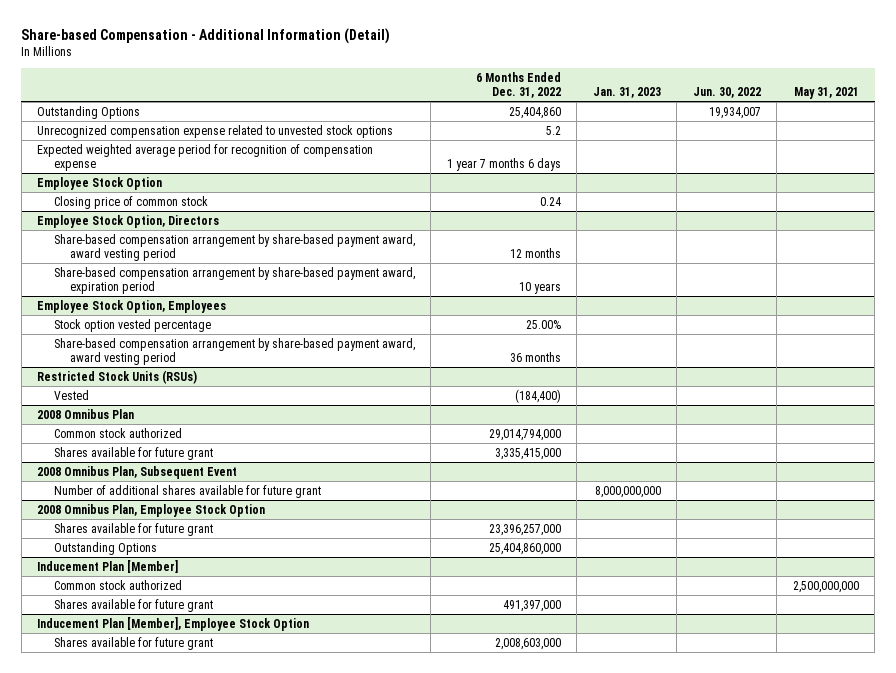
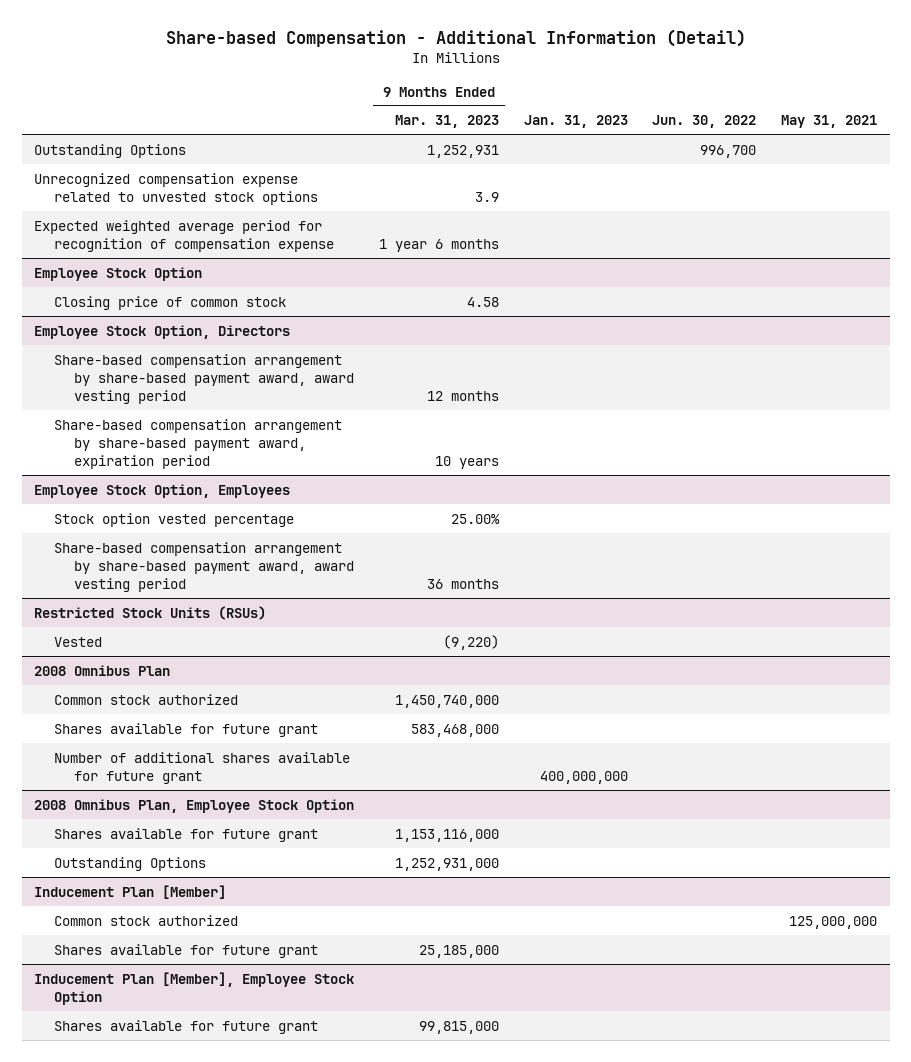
- | 6 Months Ended Dec. 31, 2022 | Jan. 31, 2023 | Jun. 30, 2022 | May 31, 2021
+ | 9 Months Ended Mar. 31, 2023 | Jan. 31, 2023 | Jun. 30, 2022 | May 31, 2021
- Outstanding Options | 25,404,860 | | 19,934,007 |
+ Outstanding Options | 1,252,931 | | 996,700 |
- 2008 Omnibus Plan, Subsequent Event
- Number of additional shares available for future grant | | 8,000,000,000 | |
@ 2008 Omnibus Plan
+ Number of additional shares available for future grant | | 400,000,000 | |
@ Inducement Plan [Member]
- Common stock authorized | | | | 2,500,000,000
+ Common stock authorized | | | | 125,000,000

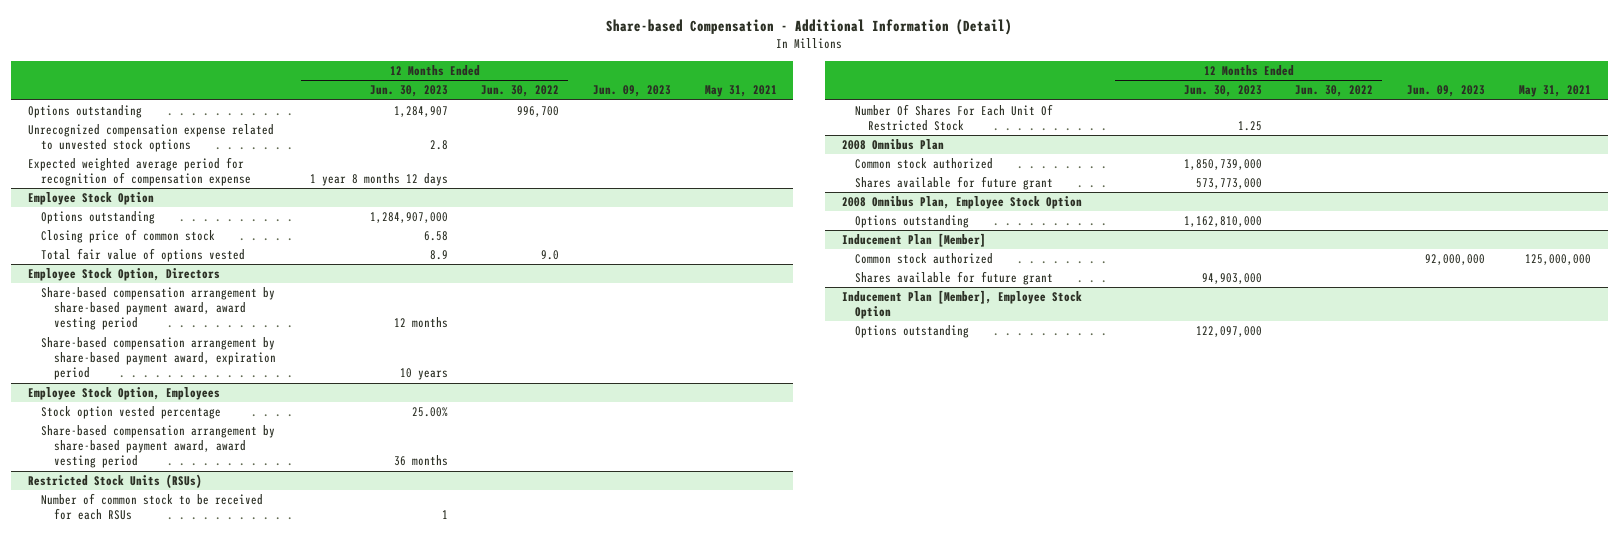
- | 9 Months Ended Mar. 31, 2023 | Jan. 31, 2023 | Jun. 30, 2022 | May 31, 2021
+ | 12 Months Ended Jun. 30, 2023 | 12 Months Ended Jun. 30, 2022 | Jun. 09, 2023 | May 31, 2021
- Outstanding Options | 1,252,931 | | 996,700 |
+ Options outstanding | 1,284,907 | 996,700 | |
@ Employee Stock Option
+ Options outstanding | 1,284,907,000 | | |
+ Total fair value of options vested | 8.9 | 9.0 | |
@ Restricted Stock Units (RSUs)
- Vested | (9,220) | | |
+ Number of common stock to be received for each RSUs | 1 | | |
+ Number Of Shares For Each Unit Of Restricted Stock | 1.25 | | |
@ 2008 Omnibus Plan
- Number of additional shares available for future grant | | 400,000,000 | |
@ 2008 Omnibus Plan, Employee Stock Option
- Shares available for future grant | 1,153,116,000 | | |
- Outstanding Options | 1,252,931,000 | | |
+ Options outstanding | 1,162,810,000 | | |
@ Inducement Plan [Member], Employee Stock Option
- Shares available for future grant | 99,815,000 | | |
+ Options outstanding | 122,097,000 | | |

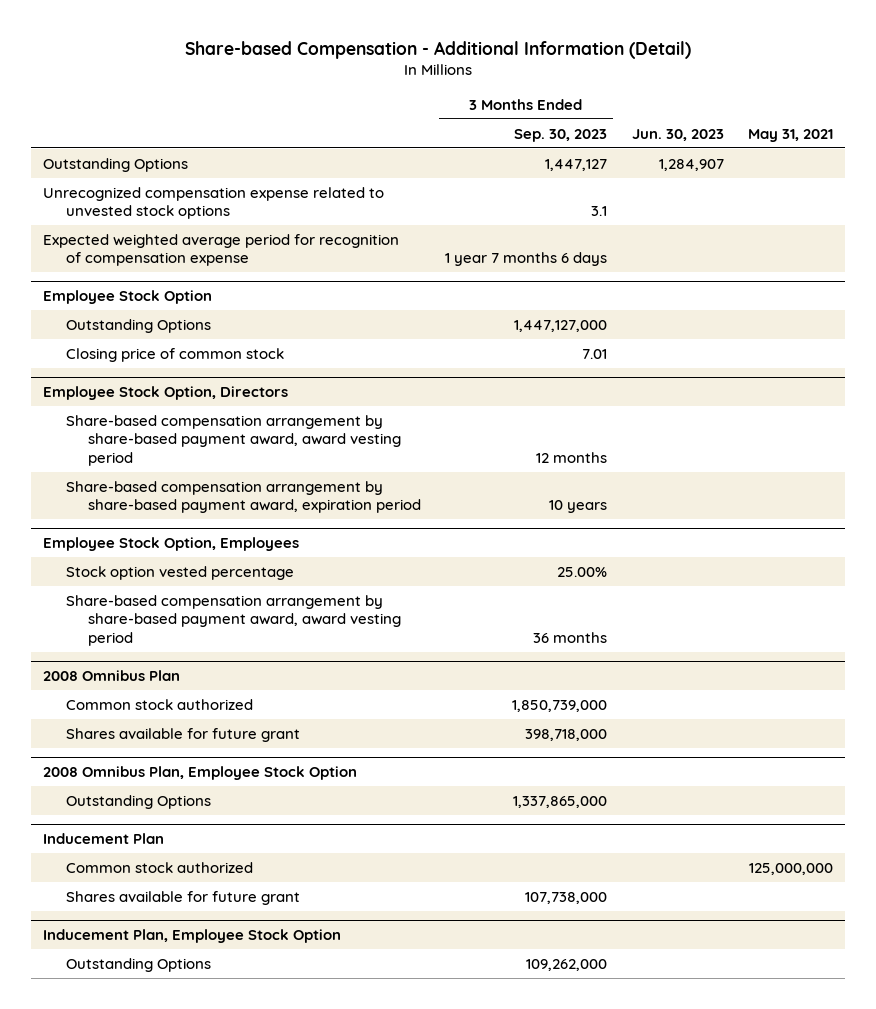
- | 12 Months Ended Jun. 30, 2023 | 12 Months Ended Jun. 30, 2022 | Jun. 09, 2023 | May 31, 2021
+ | 3 Months Ended Sep. 30, 2023 | Jun. 30, 2023 | May 31, 2021
- Options outstanding | 1,284,907 | 996,700 | |
+ Outstanding Options | 1,447,127 | 1,284,907 |
@ Employee Stock Option
- Options outstanding | 1,284,907,000 | | |
+ Outstanding Options | 1,447,127,000 | |
- Total fair value of options vested | 8.9 | 9.0 | |
- Restricted Stock Units (RSUs)
- Number of common stock to be received for each RSUs | 1 | | |
- Number Of Shares For Each Unit Of Restricted Stock | 1.25 | | |
@ 2008 Omnibus Plan, Employee Stock Option
- Options outstanding | 1,162,810,000 | | |
- Inducement Plan [Member]
@ 2008 Omnibus Plan, Employee Stock Option
+ Outstanding Options | 1,337,865,000 | |
+ Inducement Plan
- Inducement Plan [Member], Employee Stock Option
- Options outstanding | 122,097,000 | | |
+ Inducement Plan, Employee Stock Option
+ Outstanding Options | 109,262,000 | |

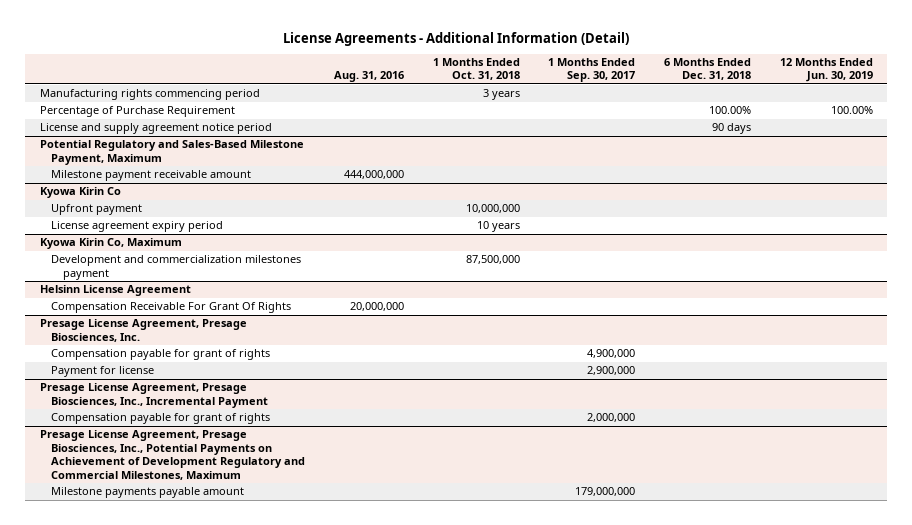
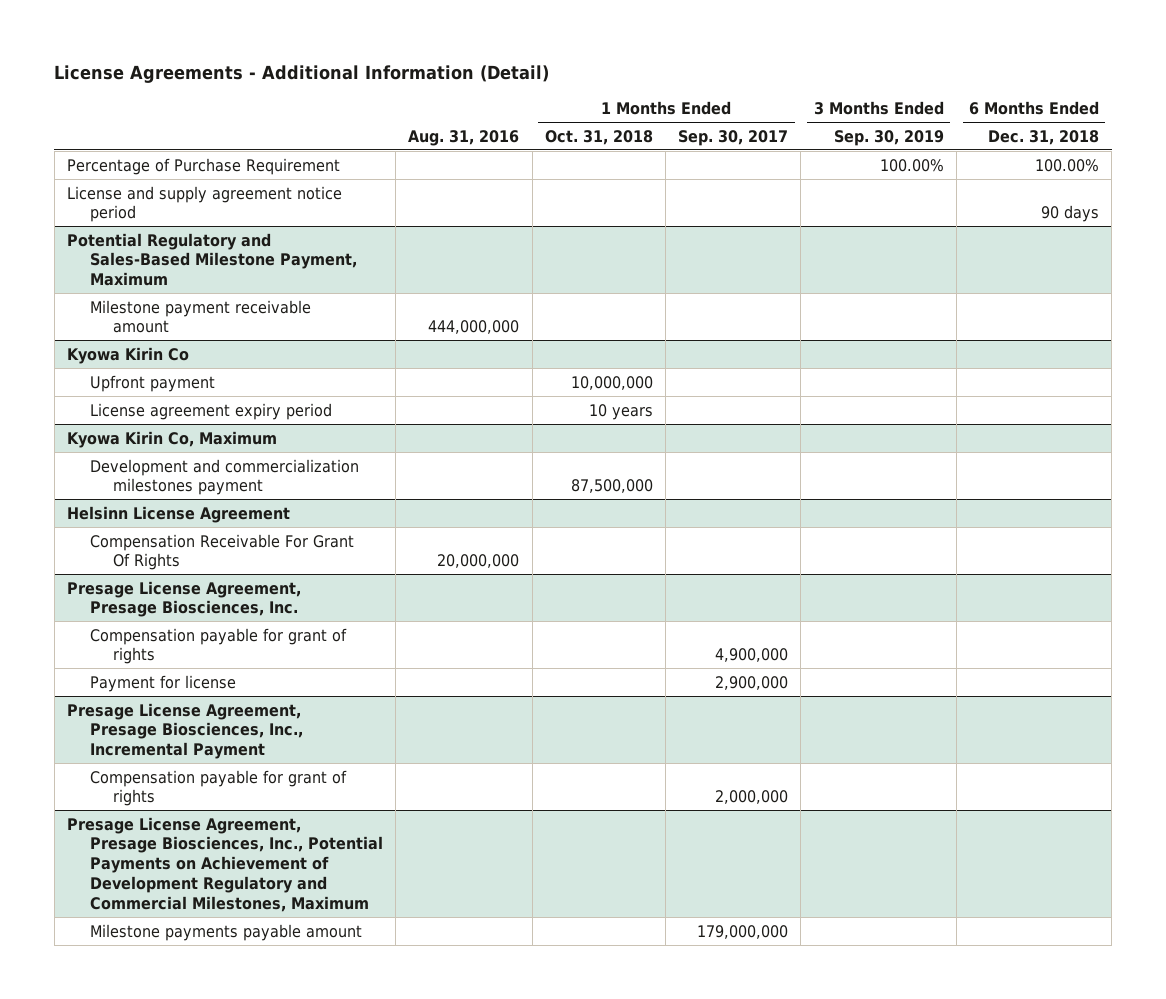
- | Aug. 31, 2016 | 1 Months Ended Oct. 31, 2018 | 1 Months Ended Sep. 30, 2017 | 6 Months Ended Dec. 31, 2018 | 12 Months Ended Jun. 30, 2019
+ | Aug. 31, 2016 | 1 Months Ended Oct. 31, 2018 | 1 Months Ended Sep. 30, 2017 | 3 Months Ended Sep. 30, 2019 | 6 Months Ended Dec. 31, 2018
- Manufacturing rights commencing period | | 3 years | | |

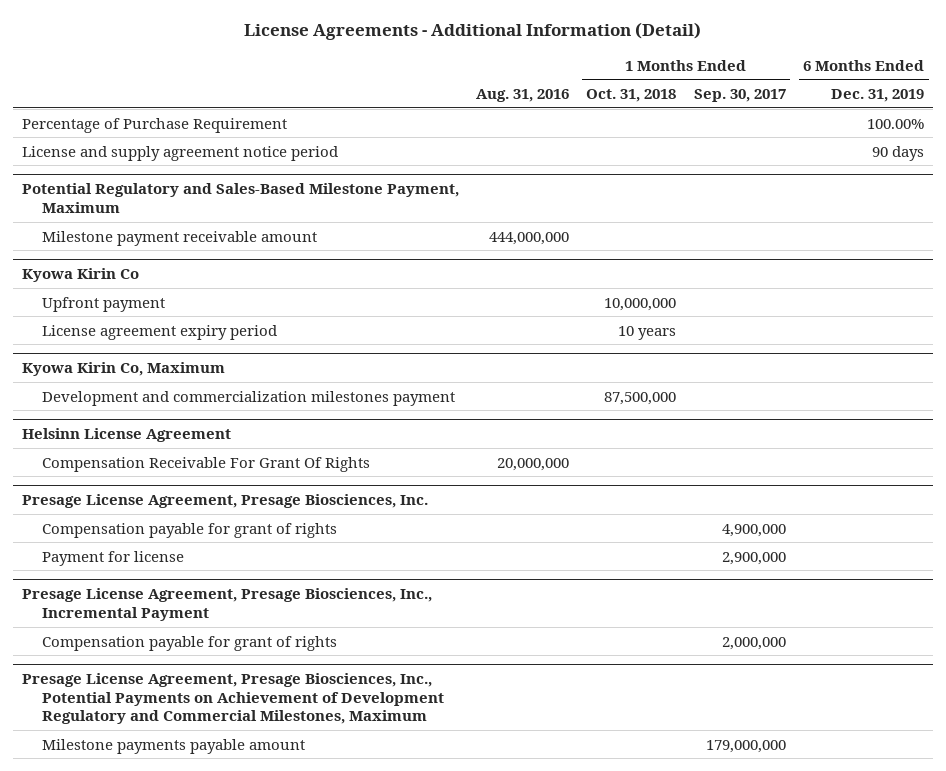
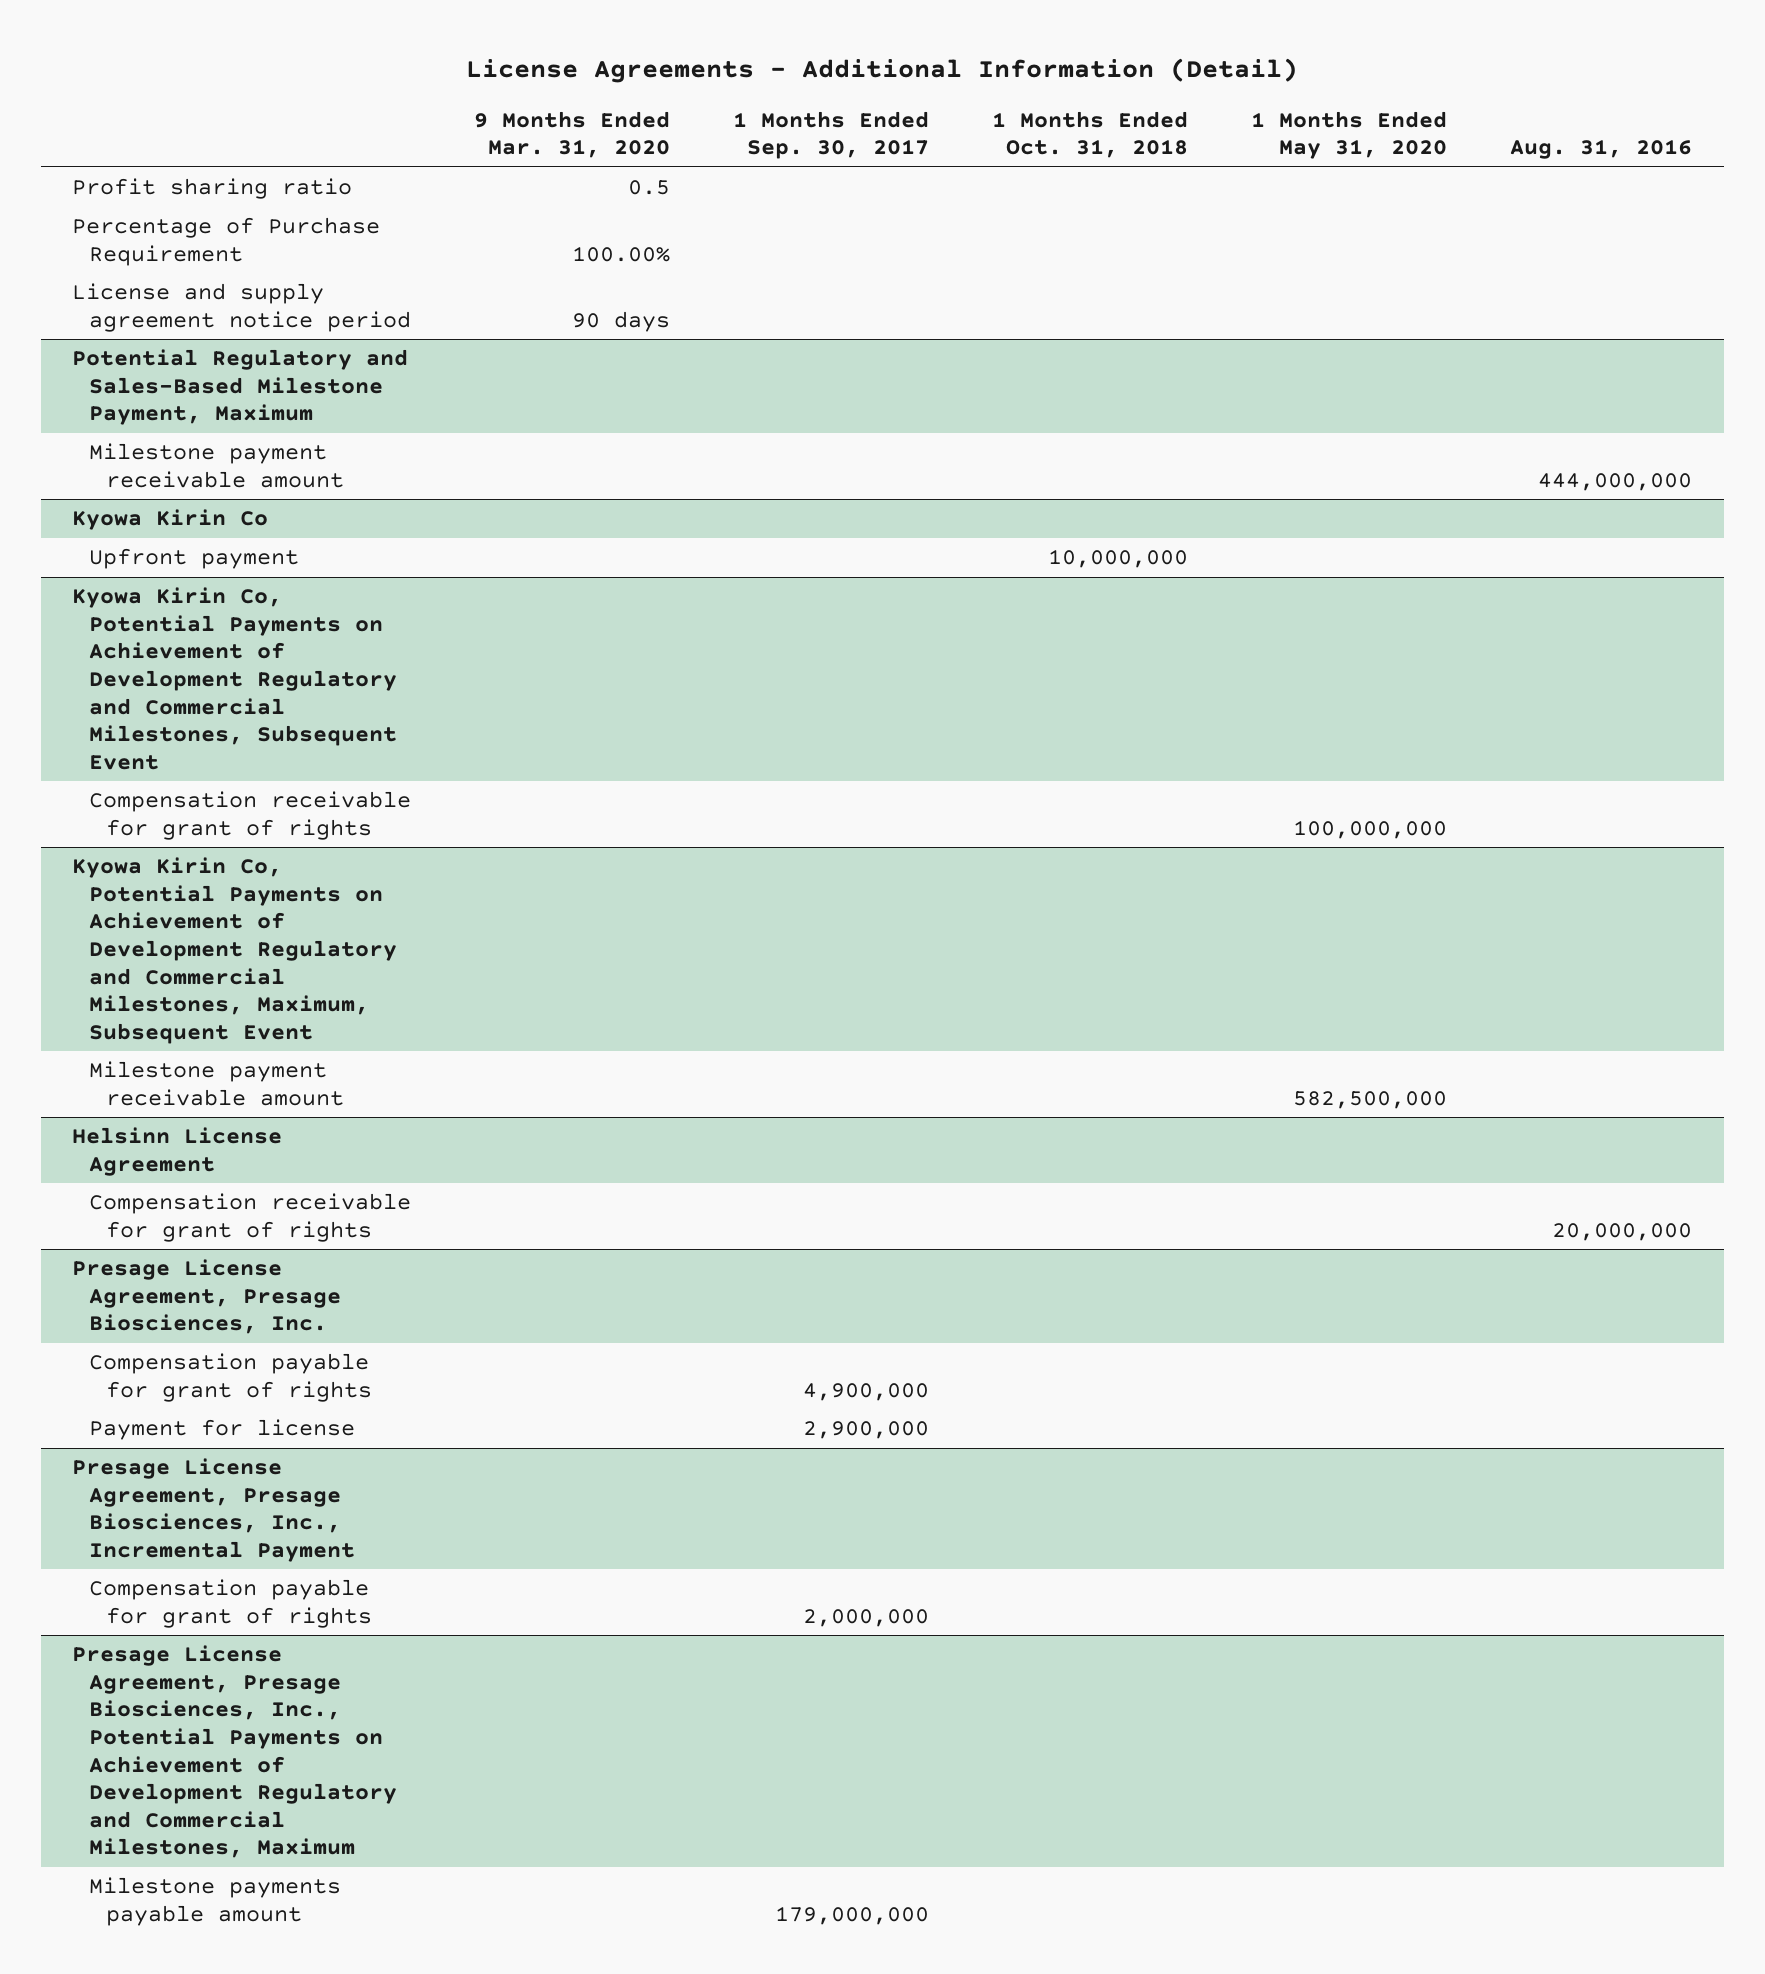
- | Aug. 31, 2016 | 1 Months Ended Oct. 31, 2018 | 1 Months Ended Sep. 30, 2017 | 6 Months Ended Dec. 31, 2019
+ | 9 Months Ended Mar. 31, 2020 | 1 Months Ended Sep. 30, 2017 | 1 Months Ended Oct. 31, 2018 | 1 Months Ended May 31, 2020 | Aug. 31, 2016
+ Profit sharing ratio | 0.5 | | | |
@ Kyowa Kirin Co
- License agreement expiry period | | 10 years | |
- Kyowa Kirin Co, Maximum
- Development and commercialization milestones payment | | 87,500,000 | |
+ Kyowa Kirin Co, Potential Payments on Achievement of Development Regulatory and Commercial Milestones, Subsequent Event
+ Compensation receivable for grant of rights | | | | 100,000,000 |
+ Kyowa Kirin Co, Potential Payments on Achievement of Development Regulatory and Commercial Milestones, Maximum, Subsequent Event
+ Milestone payment receivable amount | | | | 582,500,000 |
@ Helsinn License Agreement
- Compensation Receivable For Grant Of Rights | 20,000,000 | | |
+ Compensation receivable for grant of rights | | | | | 20,000,000

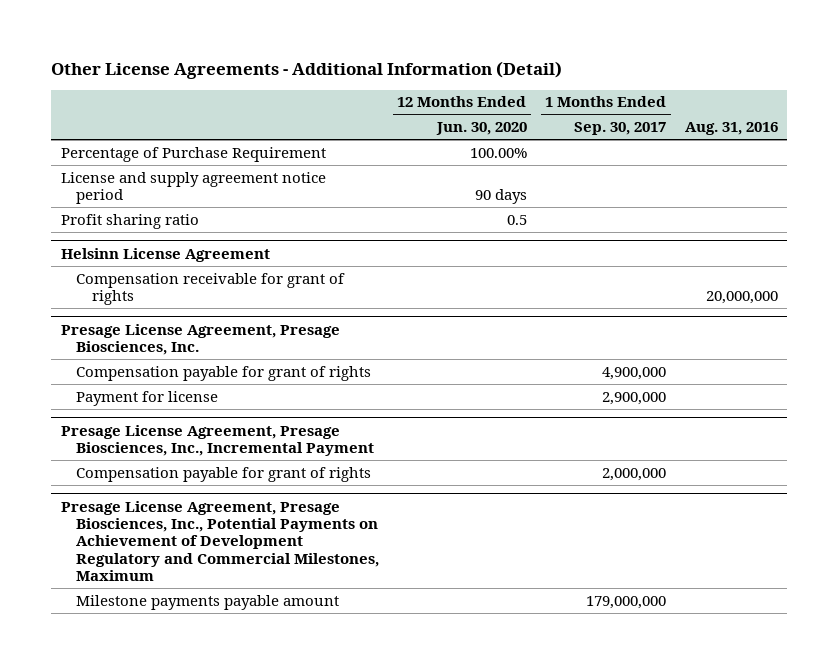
- License Agreements - Additional Information (Detail)
+ Other License Agreements - Additional Information (Detail)
- | 9 Months Ended Mar. 31, 2020 | 1 Months Ended Sep. 30, 2017 | 1 Months Ended Oct. 31, 2018 | 1 Months Ended May 31, 2020 | Aug. 31, 2016
+ | 12 Months Ended Jun. 30, 2020 | 1 Months Ended Sep. 30, 2017 | Aug. 31, 2016
- Potential Regulatory and Sales-Based Milestone Payment, Maximum
- Milestone payment receivable amount | | | | | 444,000,000
- Kyowa Kirin Co
- Upfront payment | | | 10,000,000 | |
- Kyowa Kirin Co, Potential Payments on Achievement of Development Regulatory and Commercial Milestones, Subsequent Event
- Compensation receivable for grant of rights | | | | 100,000,000 |
- Kyowa Kirin Co, Potential Payments on Achievement of Development Regulatory and Commercial Milestones, Maximum, Subsequent Event
- Milestone payment receivable amount | | | | 582,500,000 |
moved down: Profit sharing ratio | 0.5 | |

